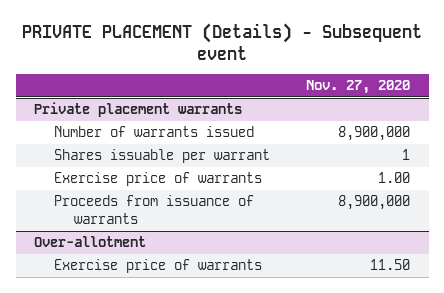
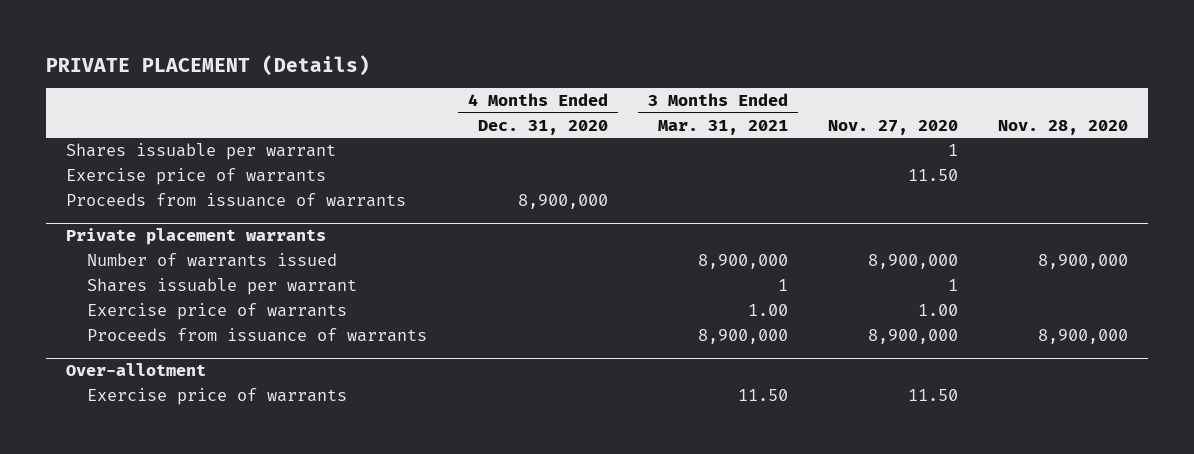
- PRIVATE PLACEMENT (Details) - Subsequent event
+ PRIVATE PLACEMENT (Details)
- | Nov. 27, 2020
+ | 4 Months Ended Dec. 31, 2020 | 3 Months Ended Mar. 31, 2021 | Nov. 27, 2020 | Nov. 28, 2020
+ Shares issuable per warrant | | | 1 |
+ Exercise price of warrants | | | 11.50 |
+ Proceeds from issuance of warrants | 8,900,000 | | |

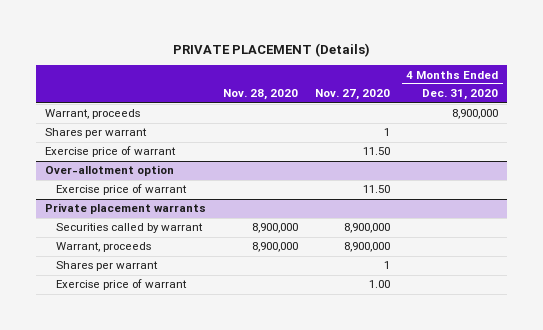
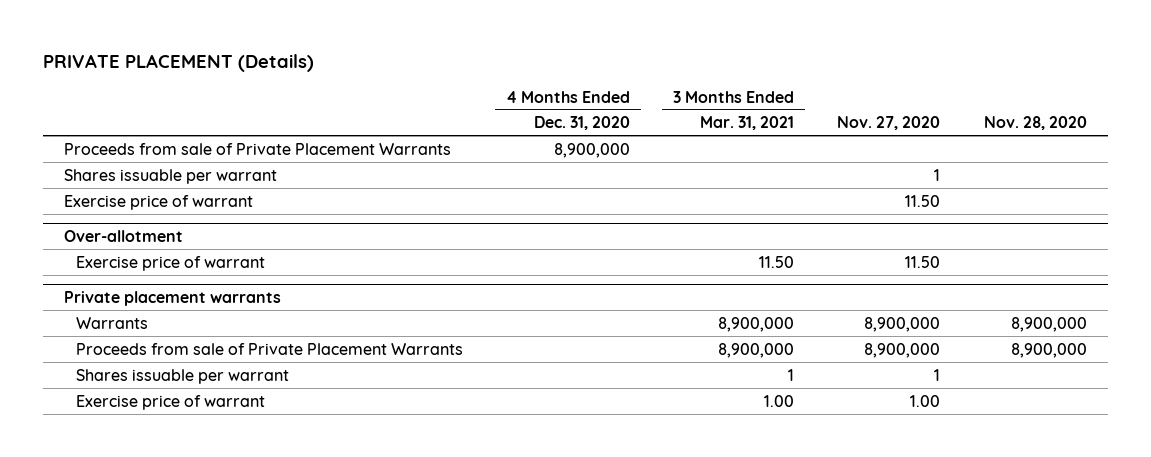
- | Nov. 28, 2020 | Nov. 27, 2020 | 4 Months Ended Dec. 31, 2020
+ | 4 Months Ended Dec. 31, 2020 | 3 Months Ended Mar. 31, 2021 | Nov. 27, 2020 | Nov. 28, 2020
- Warrant, proceeds | | | 8,900,000
- Shares per warrant | | 1 |
+ Proceeds from sale of Private Placement Warrants | 8,900,000 | | |
+ Shares issuable per warrant | | | 1 |
- Over-allotment option
+ Over-allotment
@ Private placement warrants
- Securities called by warrant | 8,900,000 | 8,900,000 |
- Warrant, proceeds | 8,900,000 | 8,900,000 |
- Shares per warrant | | 1 |
+ Warrants | | 8,900,000 | 8,900,000 | 8,900,000
+ Proceeds from sale of Private Placement Warrants | | 8,900,000 | 8,900,000 | 8,900,000
+ Shares issuable per warrant | | 1 | 1 |

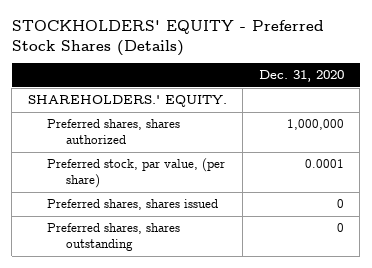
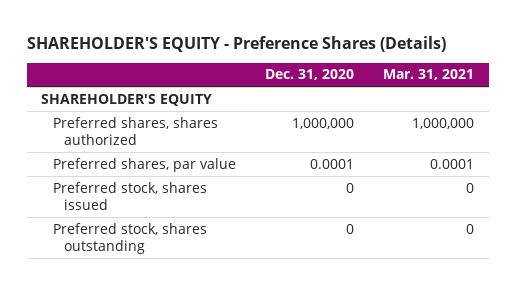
- STOCKHOLDERS' EQUITY - Preferred Stock Shares (Details)
+ SHAREHOLDER'S EQUITY - Preference Shares (Details)
- | Dec. 31, 2020
+ | Dec. 31, 2020 | Mar. 31, 2021
- SHAREHOLDERS.' EQUITY.
+ SHAREHOLDER'S EQUITY
- Preferred stock, par value, (per share) | 0.0001
- Preferred shares, shares issued | 0
- Preferred shares, shares outstanding | 0
+ Preferred shares, par value | 0.0001 | 0.0001
+ Preferred stock, shares issued | 0 | 0
+ Preferred stock, shares outstanding | 0 | 0

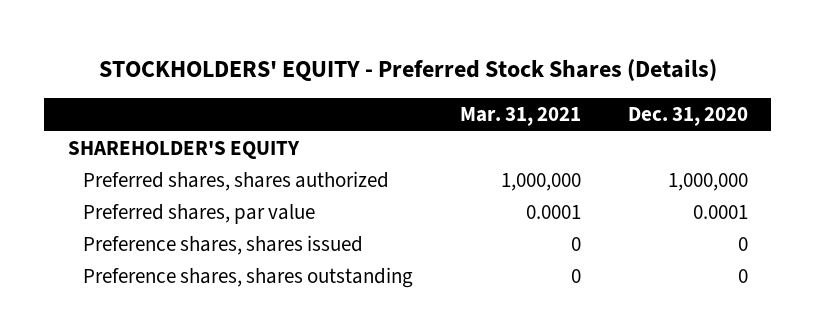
- SHAREHOLDER'S EQUITY - Preference Shares (Details)
+ STOCKHOLDERS' EQUITY - Preferred Stock Shares (Details)
- | Dec. 31, 2020 | Mar. 31, 2021
+ | Mar. 31, 2021 | Dec. 31, 2020
- Preferred stock, shares issued | 0 | 0
- Preferred stock, shares outstanding | 0 | 0
+ Preference shares, shares issued | 0 | 0
+ Preference shares, shares outstanding | 0 | 0

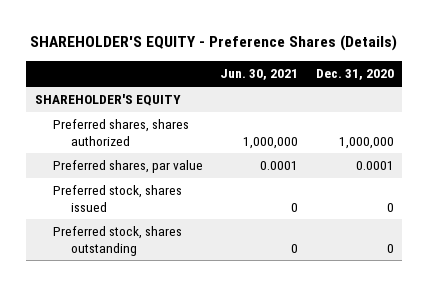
- STOCKHOLDERS' EQUITY - Preferred Stock Shares (Details)
+ SHAREHOLDER'S EQUITY - Preference Shares (Details)
- | Mar. 31, 2021 | Dec. 31, 2020
+ | Jun. 30, 2021 | Dec. 31, 2020
- Preference shares, shares issued | 0 | 0
- Preference shares, shares outstanding | 0 | 0
+ Preferred stock, shares issued | 0 | 0
+ Preferred stock, shares outstanding | 0 | 0

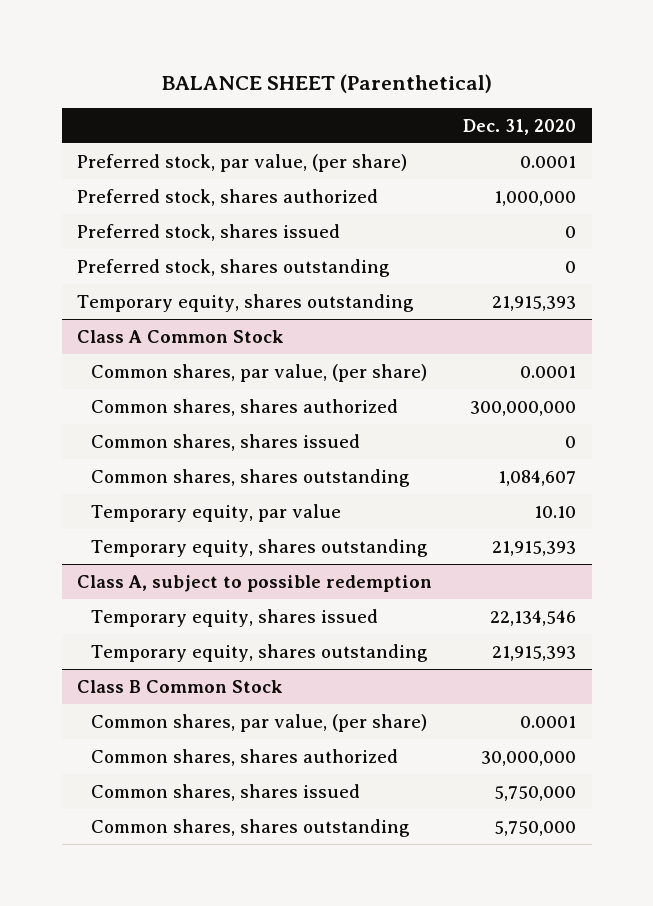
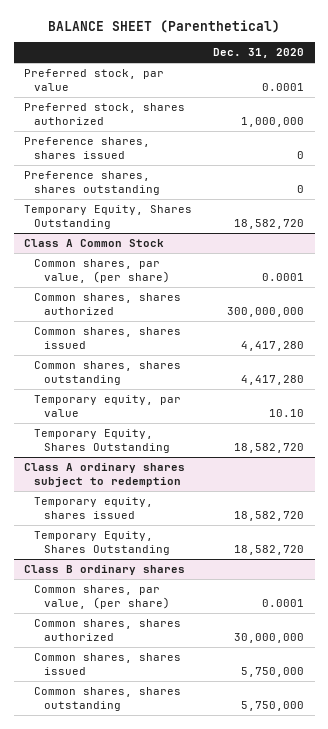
- Preferred stock, par value, (per share) | 0.0001
+ Preferred stock, par value | 0.0001
- Preferred stock, shares issued | 0
- Preferred stock, shares outstanding | 0
- Temporary equity, shares outstanding | 21,915,393
+ Preference shares, shares issued | 0
+ Preference shares, shares outstanding | 0
+ Temporary Equity, Shares Outstanding | 18,582,720
@ Class A Common Stock
- Common shares, shares issued | 0
- Common shares, shares outstanding | 1,084,607
+ Common shares, shares issued | 4,417,280
+ Common shares, shares outstanding | 4,417,280
- Temporary equity, shares outstanding | 21,915,393
- Class A, subject to possible redemption
- Temporary equity, shares issued | 22,134,546
- Temporary equity, shares outstanding | 21,915,393
- Class B Common Stock
@ Class A Common Stock
+ Temporary Equity, Shares Outstanding | 18,582,720
+ Class A ordinary shares subject to redemption
+ Temporary equity, shares issued | 18,582,720
+ Temporary Equity, Shares Outstanding | 18,582,720
+ Class B ordinary shares

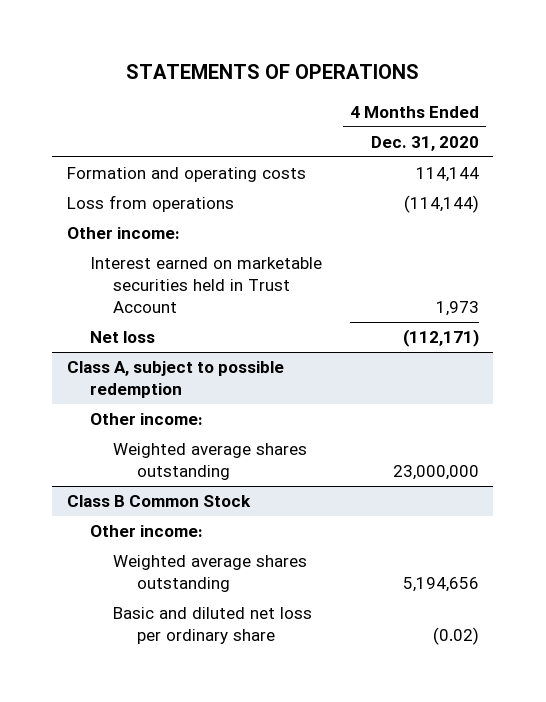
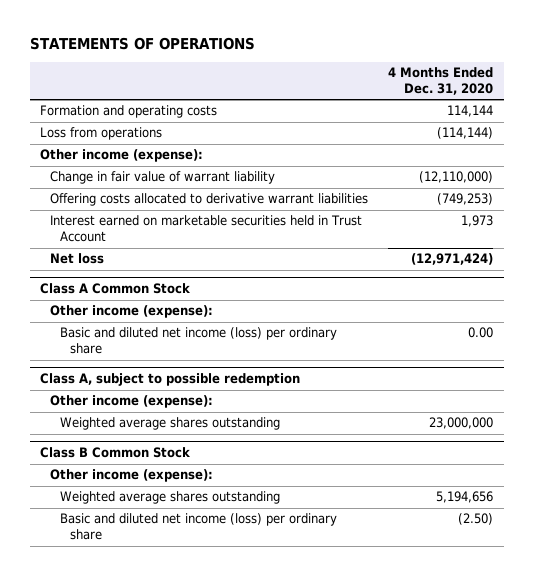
- Other income:
+ Other income (expense):
+ Change in fair value of warrant liability | (12,110,000)
+ Offering costs allocated to derivative warrant liabilities | (749,253)
- Net loss | (112,171)
+ Net loss | (12,971,424)
+ Class A Common Stock
+ Other income (expense):
+ Basic and diluted net income (loss) per ordinary share | 0.00
@ Class A, subject to possible redemption
- Other income:
+ Other income (expense):
@ Class B Common Stock
- Other income:
+ Other income (expense):
- Basic and diluted net loss per ordinary share | (0.02)
+ Basic and diluted net income (loss) per ordinary share | (2.50)

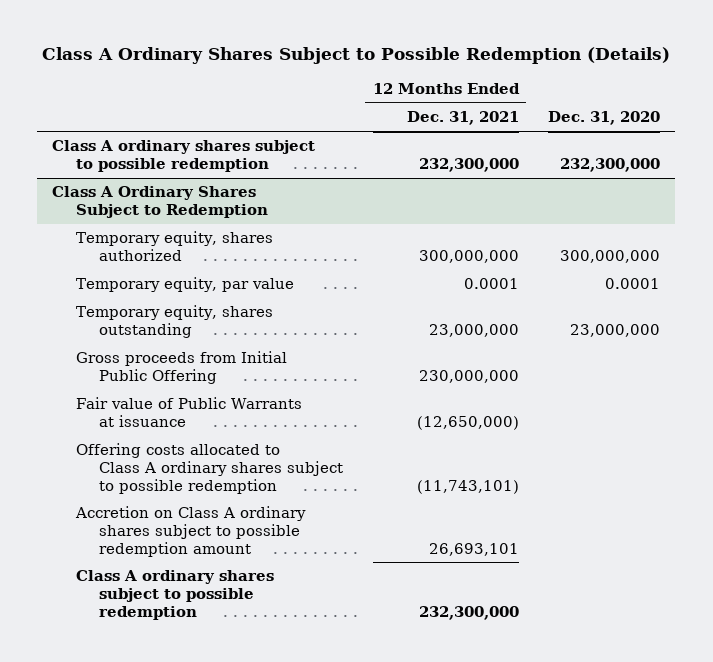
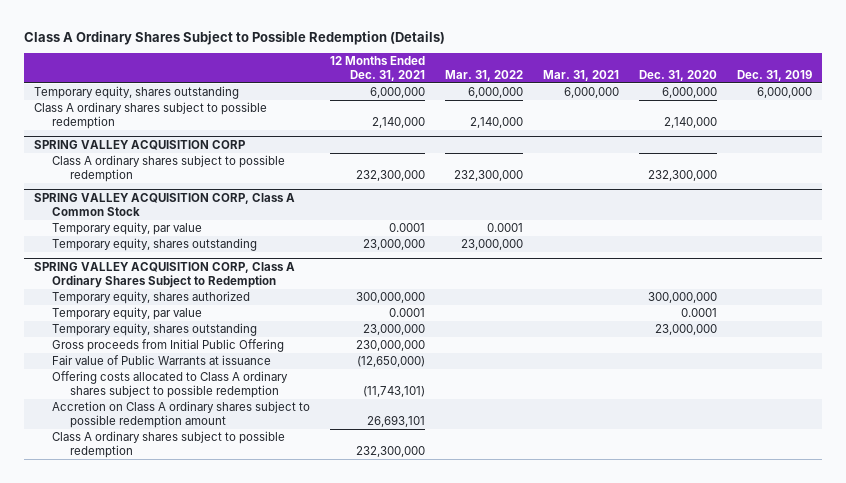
- | 12 Months Ended Dec. 31, 2021 | Dec. 31, 2020
+ | 12 Months Ended Dec. 31, 2021 | Mar. 31, 2022 | Mar. 31, 2021 | Dec. 31, 2020 | Dec. 31, 2019
+ Temporary equity, shares outstanding | 6,000,000 | 6,000,000 | 6,000,000 | 6,000,000 | 6,000,000
+ Class A ordinary shares subject to possible redemption | 2,140,000 | 2,140,000 | | 2,140,000 |
+ SPRING VALLEY ACQUISITION CORP
- Class A Ordinary Shares Subject to Redemption
+ SPRING VALLEY ACQUISITION CORP, Class A Common Stock
+ Temporary equity, par value | 0.0001 | 0.0001 | | |
+ Temporary equity, shares outstanding | 23,000,000 | 23,000,000 | | |
+ SPRING VALLEY ACQUISITION CORP, Class A Ordinary Shares Subject to Redemption

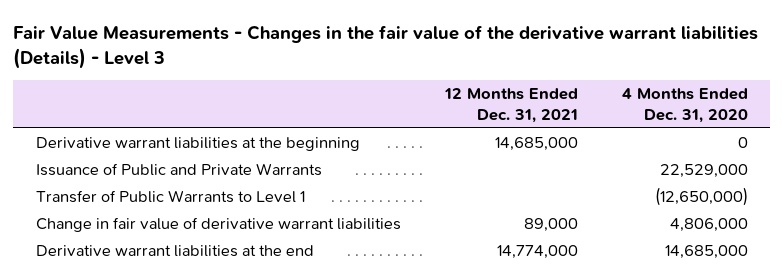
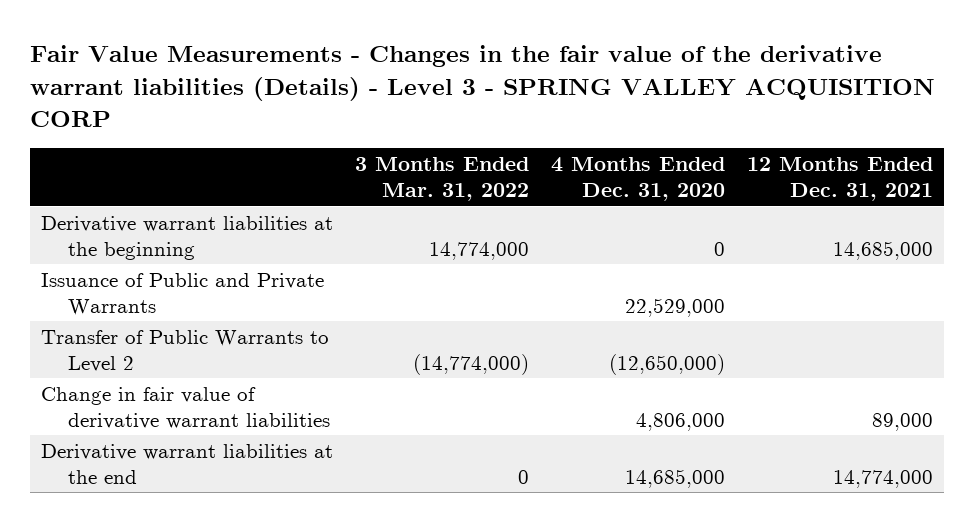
- Fair Value Measurements - Changes in the fair value of the derivative warrant liabilities (Details) - Level 3
+ Fair Value Measurements - Changes in the fair value of the derivative warrant liabilities (Details) - Level 3 - SPRING VALLEY ACQUISITION CORP
- | 12 Months Ended Dec. 31, 2021 | 4 Months Ended Dec. 31, 2020
+ | 3 Months Ended Mar. 31, 2022 | 4 Months Ended Dec. 31, 2020 | 12 Months Ended Dec. 31, 2021
- Transfer of Public Warrants to Level 1 | | (12,650,000)
+ Transfer of Public Warrants to Level 2 | (14,774,000) | (12,650,000) |

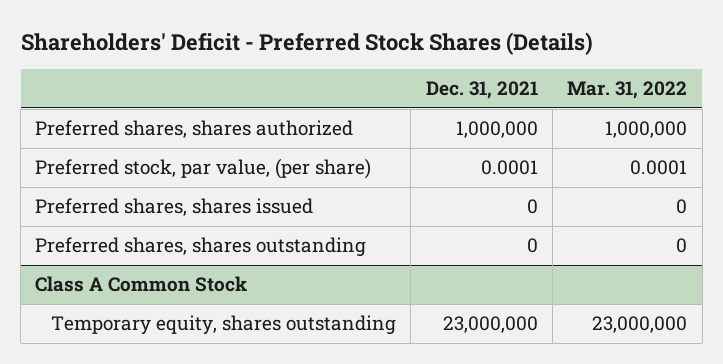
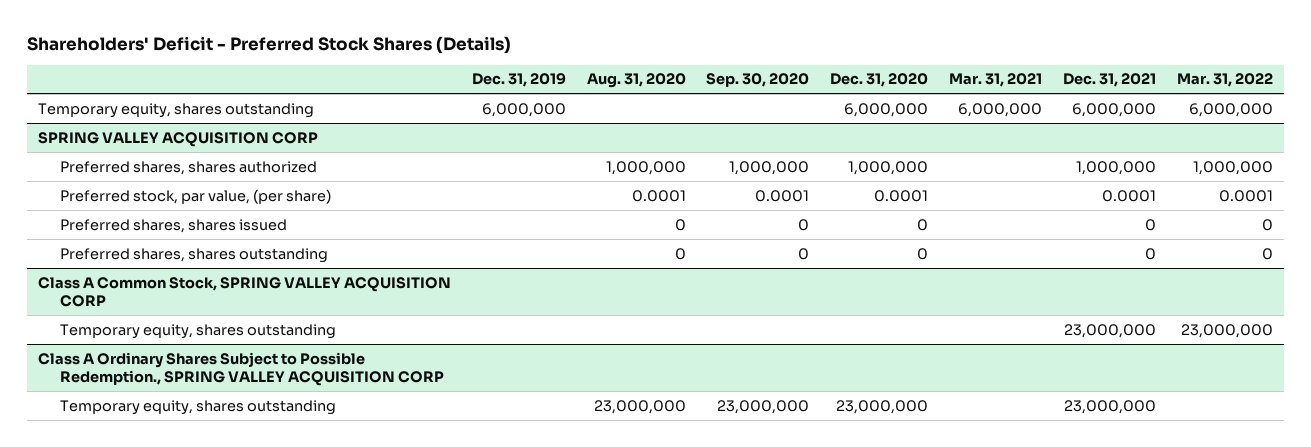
- | Dec. 31, 2021 | Mar. 31, 2022
+ | Dec. 31, 2019 | Aug. 31, 2020 | Sep. 30, 2020 | Dec. 31, 2020 | Mar. 31, 2021 | Dec. 31, 2021 | Mar. 31, 2022
+ Temporary equity, shares outstanding | 6,000,000 | | | 6,000,000 | 6,000,000 | 6,000,000 | 6,000,000
+ SPRING VALLEY ACQUISITION CORP
- Class A Common Stock
+ Class A Common Stock, SPRING VALLEY ACQUISITION CORP
+ Class A Ordinary Shares Subject to Possible Redemption., SPRING VALLEY ACQUISITION CORP
+ Temporary equity, shares outstanding | | 23,000,000 | 23,000,000 | 23,000,000 | | 23,000,000 |

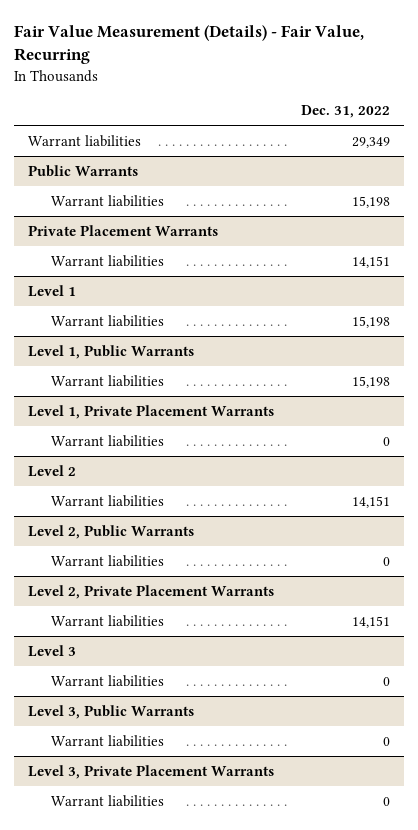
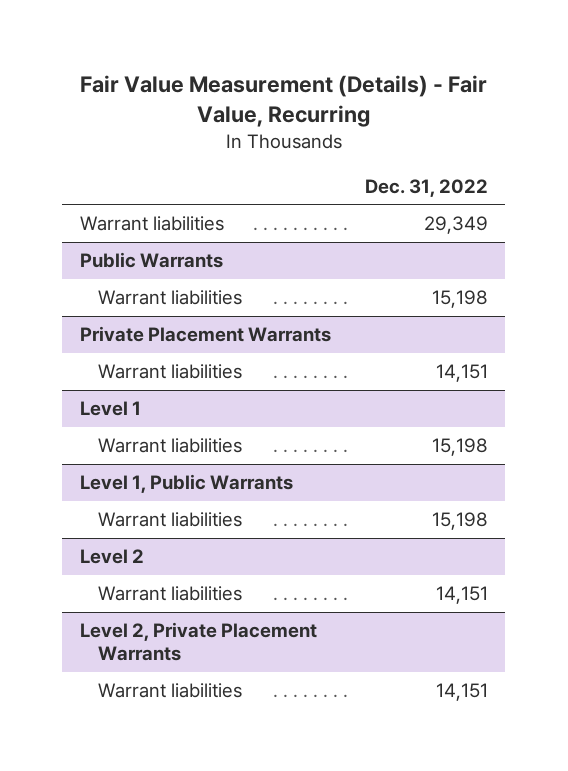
- Level 1, Private Placement Warrants
- Warrant liabilities | 0
- Level 2, Public Warrants
- Warrant liabilities | 0
- Level 3
- Warrant liabilities | 0
- Level 3, Public Warrants
- Warrant liabilities | 0
- Level 3, Private Placement Warrants
- Warrant liabilities | 0

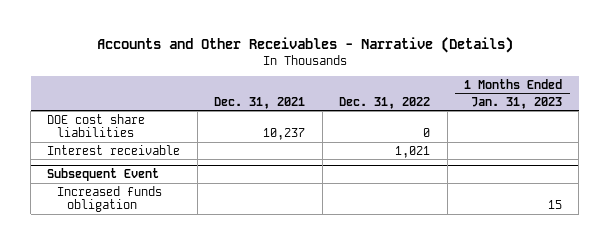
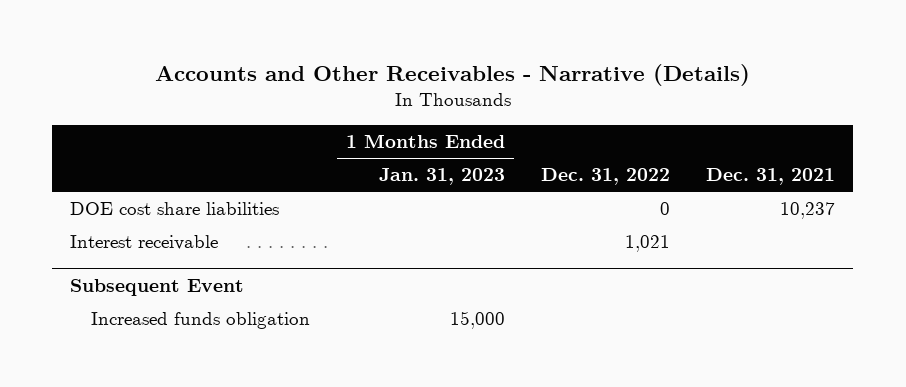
- | Dec. 31, 2021 | Dec. 31, 2022 | 1 Months Ended Jan. 31, 2023
+ | 1 Months Ended Jan. 31, 2023 | Dec. 31, 2022 | Dec. 31, 2021
@ Subsequent Event
- Increased funds obligation | | | 15
+ Increased funds obligation | 15,000 | |

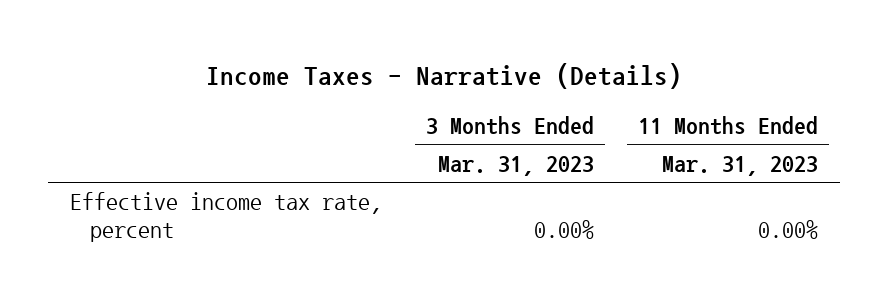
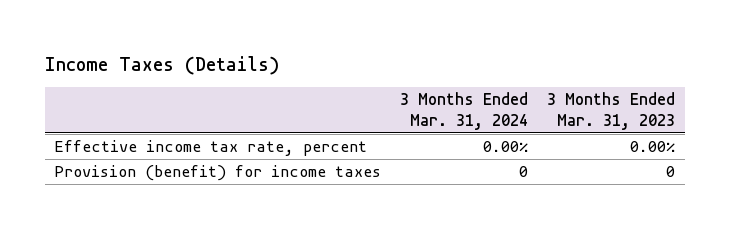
- Income Taxes - Narrative (Details)
+ Income Taxes (Details)
- | 3 Months Ended Mar. 31, 2023 | 11 Months Ended Mar. 31, 2023
+ | 3 Months Ended Mar. 31, 2024 | 3 Months Ended Mar. 31, 2023
+ Provision (benefit) for income taxes | 0 | 0

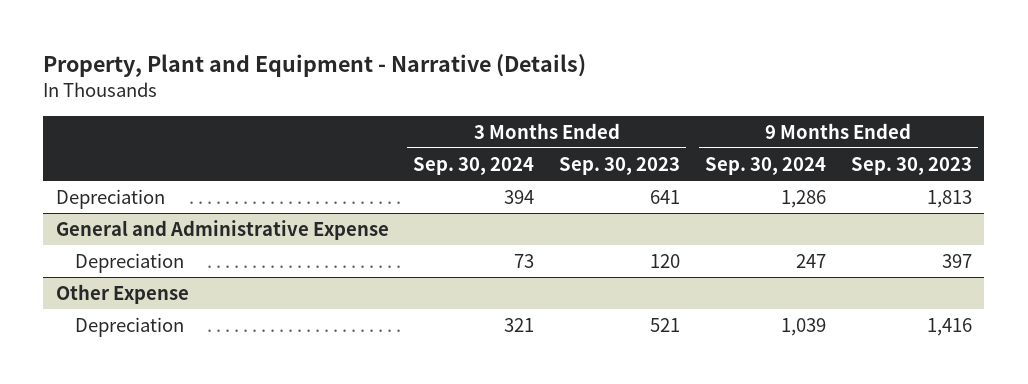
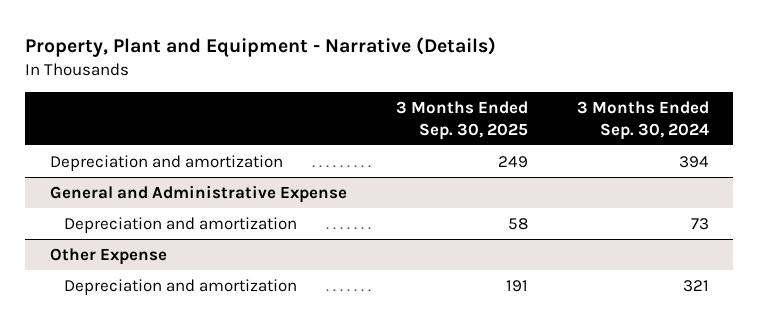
- | 3 Months Ended Sep. 30, 2024 | 3 Months Ended Sep. 30, 2023 | 9 Months Ended Sep. 30, 2024 | 9 Months Ended Sep. 30, 2023
+ | 3 Months Ended Sep. 30, 2025 | 3 Months Ended Sep. 30, 2024
- Depreciation | 394 | 641 | 1,286 | 1,813
+ Depreciation and amortization | 249 | 394
@ General and Administrative Expense
- Depreciation | 73 | 120 | 247 | 397
+ Depreciation and amortization | 58 | 73
@ Other Expense
- Depreciation | 321 | 521 | 1,039 | 1,416
+ Depreciation and amortization | 191 | 321

